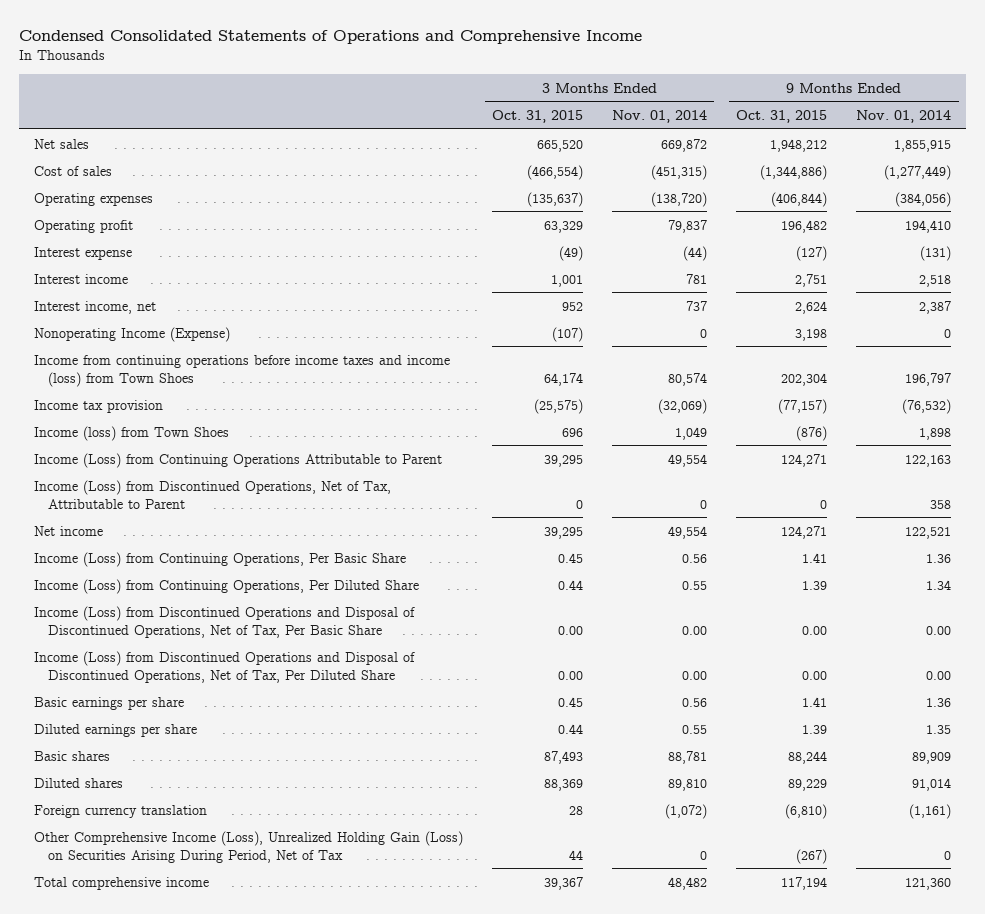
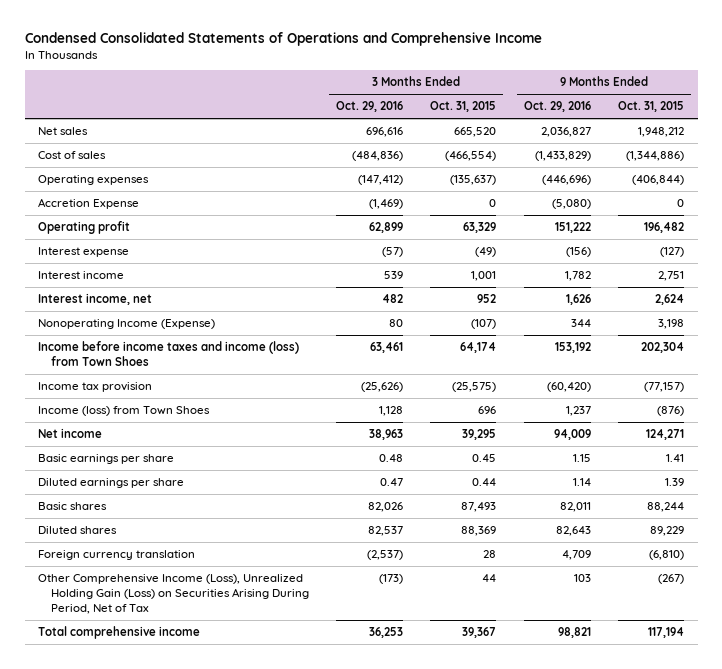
- | 3 Months Ended Oct. 31, 2015 | 3 Months Ended Nov. 01, 2014 | 9 Months Ended Oct. 31, 2015 | 9 Months Ended Nov. 01, 2014
+ | 3 Months Ended Oct. 29, 2016 | 3 Months Ended Oct. 31, 2015 | 9 Months Ended Oct. 29, 2016 | 9 Months Ended Oct. 31, 2015
+ Accretion Expense | (1,469) | 0 | (5,080) | 0
- Income from continuing operations before income taxes and income (loss) from Town Shoes | 64,174 | 80,574 | 202,304 | 196,797
+ Income before income taxes and income (loss) from Town Shoes | 63,461 | 64,174 | 153,192 | 202,304
- Income (Loss) from Continuing Operations Attributable to Parent | 39,295 | 49,554 | 124,271 | 122,163
- Income (Loss) from Discontinued Operations, Net of Tax, Attributable to Parent | 0 | 0 | 0 | 358
- Income (Loss) from Continuing Operations, Per Basic Share | 0.45 | 0.56 | 1.41 | 1.36
- Income (Loss) from Continuing Operations, Per Diluted Share | 0.44 | 0.55 | 1.39 | 1.34
- Income (Loss) from Discontinued Operations and Disposal of Discontinued Operations, Net of Tax, Per Basic Share | 0.00 | 0.00 | 0.00 | 0.00
- Income (Loss) from Discontinued Operations and Disposal of Discontinued Operations, Net of Tax, Per Diluted Share | 0.00 | 0.00 | 0.00 | 0.00

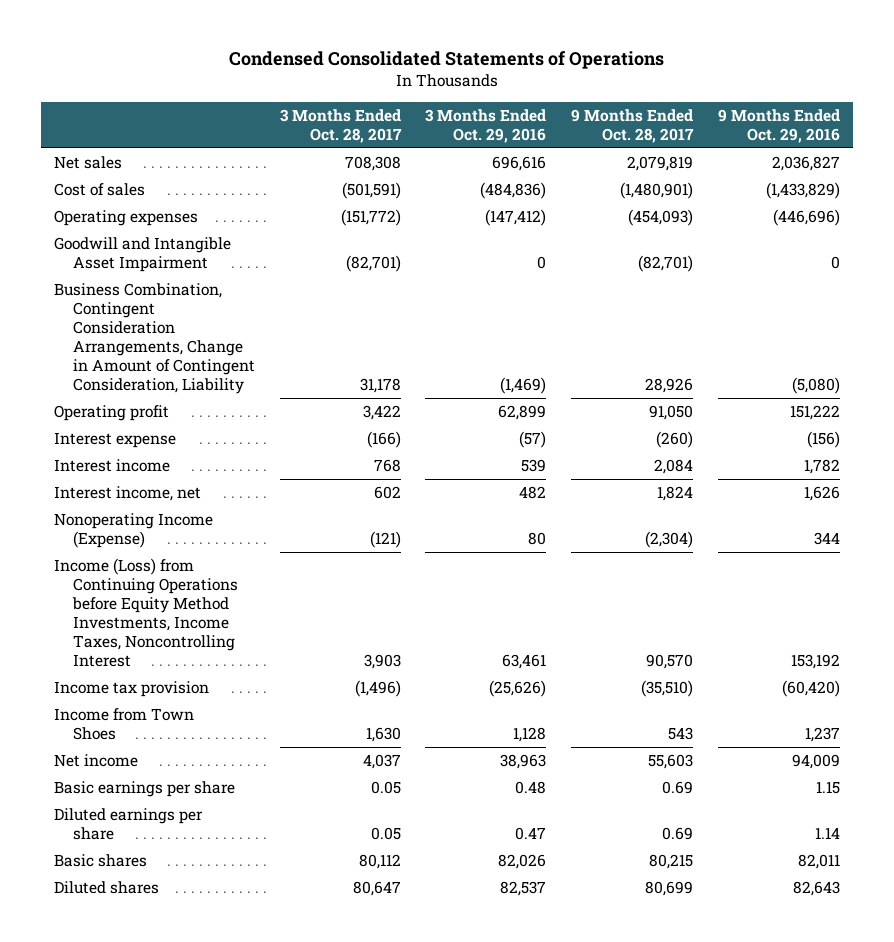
- Condensed Consolidated Statements of Operations and Comprehensive Income
+ Condensed Consolidated Statements of Operations
- | 3 Months Ended Oct. 29, 2016 | 3 Months Ended Oct. 31, 2015 | 9 Months Ended Oct. 29, 2016 | 9 Months Ended Oct. 31, 2015
+ | 3 Months Ended Oct. 28, 2017 | 3 Months Ended Oct. 29, 2016 | 9 Months Ended Oct. 28, 2017 | 9 Months Ended Oct. 29, 2016
- Accretion Expense | (1,469) | 0 | (5,080) | 0
+ Goodwill and Intangible Asset Impairment | (82,701) | 0 | (82,701) | 0
+ Business Combination, Contingent Consideration Arrangements, Change in Amount of Contingent Consideration, Liability | 31,178 | (1,469) | 28,926 | (5,080)
- Income before income taxes and income (loss) from Town Shoes | 63,461 | 64,174 | 153,192 | 202,304
+ Income (Loss) from Continuing Operations before Equity Method Investments, Income Taxes, Noncontrolling Interest | 3,903 | 63,461 | 90,570 | 153,192
- Income (loss) from Town Shoes | 1,128 | 696 | 1,237 | (876)
+ Income from Town Shoes | 1,630 | 1,128 | 543 | 1,237
- Foreign currency translation | (2,537) | 28 | 4,709 | (6,810)
- Other Comprehensive Income (Loss), Unrealized Holding Gain (Loss) on Securities Arising During Period, Net of Tax | (173) | 44 | 103 | (267)
- Total comprehensive income | 36,253 | 39,367 | 98,821 | 117,194

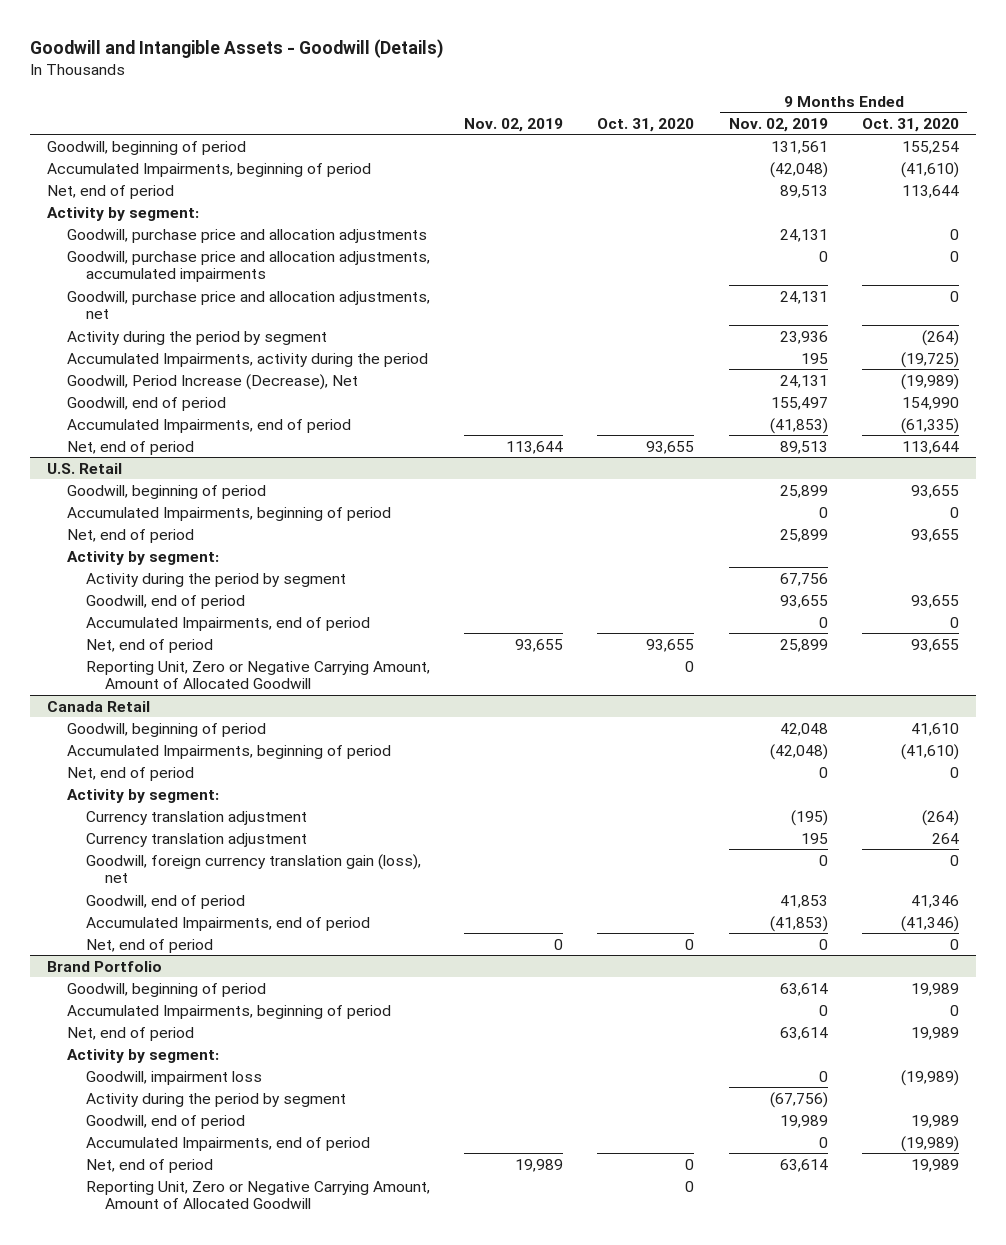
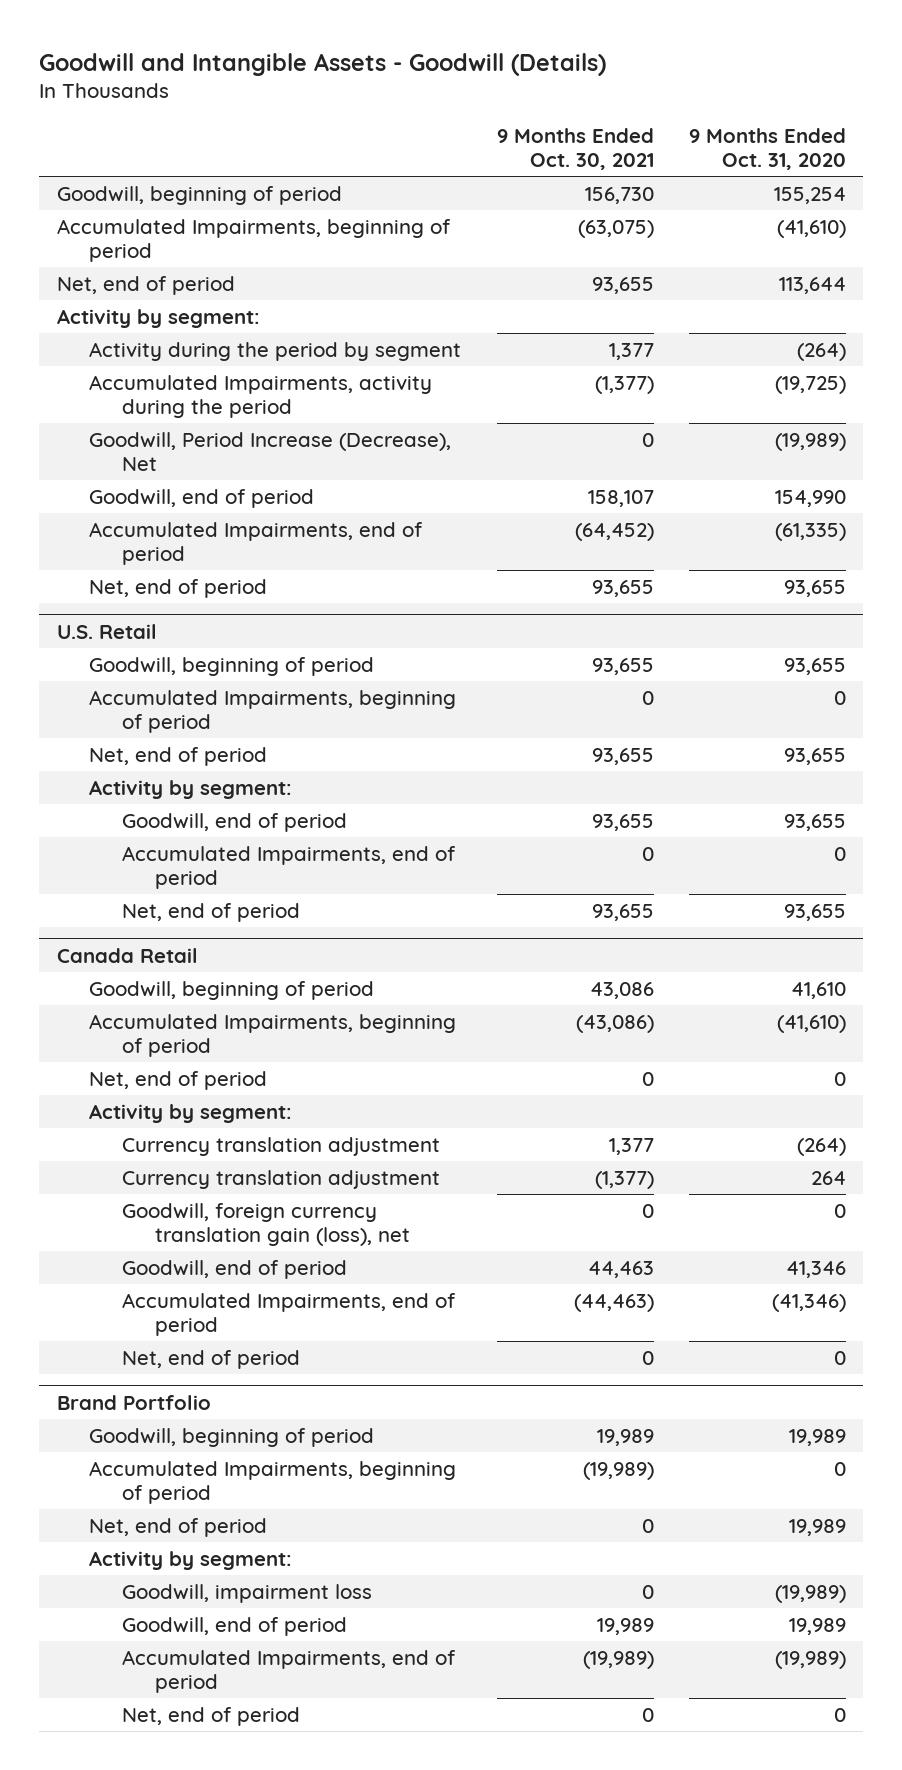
- | Nov. 02, 2019 | Oct. 31, 2020 | 9 Months Ended Nov. 02, 2019 | 9 Months Ended Oct. 31, 2020
+ | 9 Months Ended Oct. 30, 2021 | 9 Months Ended Oct. 31, 2020
- Goodwill, purchase price and allocation adjustments | | | 24,131 | 0
- Goodwill, purchase price and allocation adjustments, accumulated impairments | | | 0 | 0
- Goodwill, purchase price and allocation adjustments, net | | | 24,131 | 0
- Net, end of period | 113,644 | 93,655 | 89,513 | 113,644
+ Net, end of period | 93,655 | 93,655
@ U.S. Retail
- Activity during the period by segment | | | 67,756 |
- Reporting Unit, Zero or Negative Carrying Amount, Amount of Allocated Goodwill | | 0 | |
@ Brand Portfolio
- Activity during the period by segment | | | (67,756) |
- Net, end of period | 19,989 | 0 | 63,614 | 19,989
- Reporting Unit, Zero or Negative Carrying Amount, Amount of Allocated Goodwill | | 0 | |
+ Net, end of period | 0 | 0

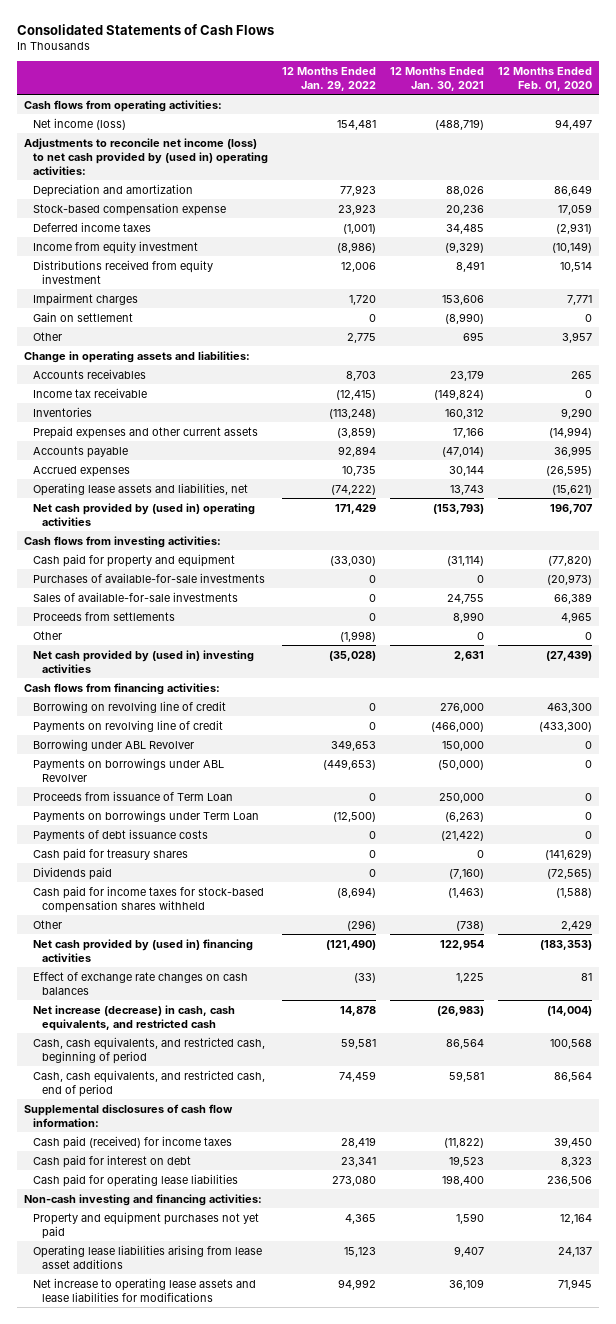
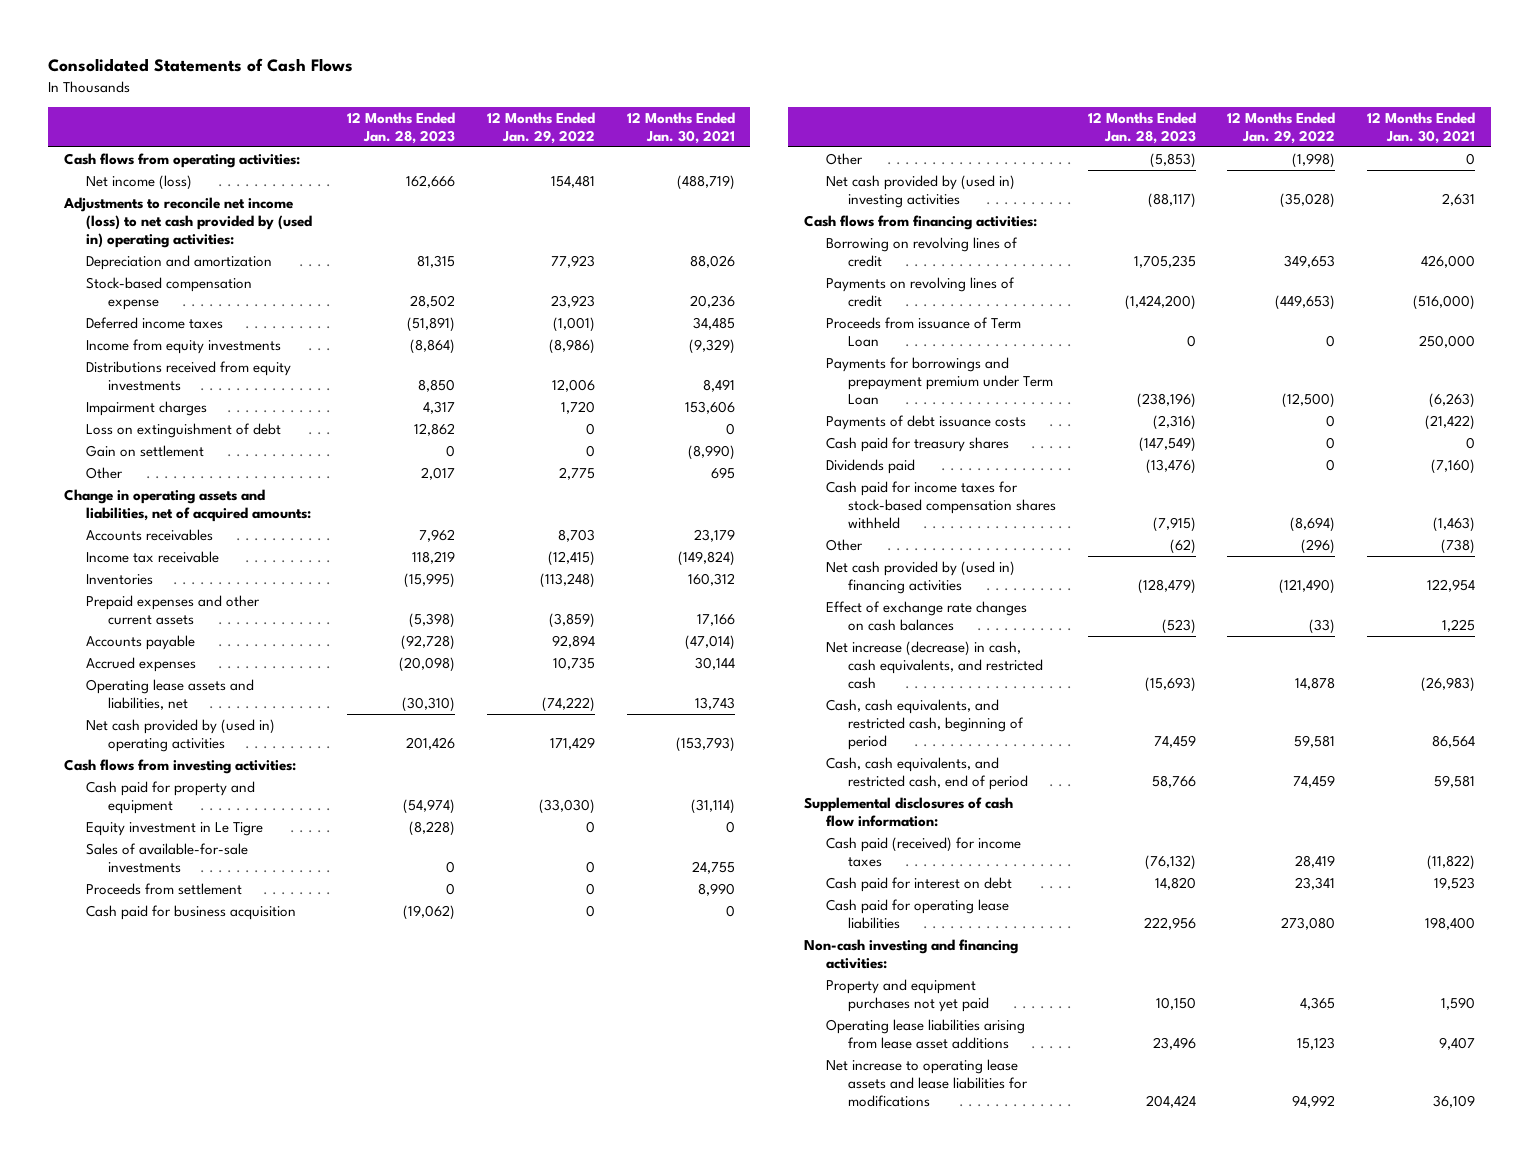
- | 12 Months Ended Jan. 29, 2022 | 12 Months Ended Jan. 30, 2021 | 12 Months Ended Feb. 01, 2020
+ | 12 Months Ended Jan. 28, 2023 | 12 Months Ended Jan. 29, 2022 | 12 Months Ended Jan. 30, 2021
- Income from equity investment | (8,986) | (9,329) | (10,149)
- Distributions received from equity investment | 12,006 | 8,491 | 10,514
+ Income from equity investments | (8,864) | (8,986) | (9,329)
+ Distributions received from equity investments | 8,850 | 12,006 | 8,491
+ Loss on extinguishment of debt | 12,862 | 0 | 0
- Change in operating assets and liabilities:
+ Change in operating assets and liabilities, net of acquired amounts:
- Purchases of available-for-sale investments | 0 | 0 | (20,973)
+ Equity investment in Le Tigre | (8,228) | 0 | 0
- Proceeds from settlements | 0 | 8,990 | 4,965
+ Proceeds from settlement | 0 | 0 | 8,990
+ Cash paid for business acquisition | (19,062) | 0 | 0
- Borrowing on revolving line of credit | 0 | 276,000 | 463,300
- Payments on revolving line of credit | 0 | (466,000) | (433,300)
- Borrowing under ABL Revolver | 349,653 | 150,000 | 0
- Payments on borrowings under ABL Revolver | (449,653) | (50,000) | 0
+ Borrowing on revolving lines of credit | 1,705,235 | 349,653 | 426,000
+ Payments on revolving lines of credit | (1,424,200) | (449,653) | (516,000)
- Payments on borrowings under Term Loan | (12,500) | (6,263) | 0
+ Payments for borrowings and prepayment premium under Term Loan | (238,196) | (12,500) | (6,263)

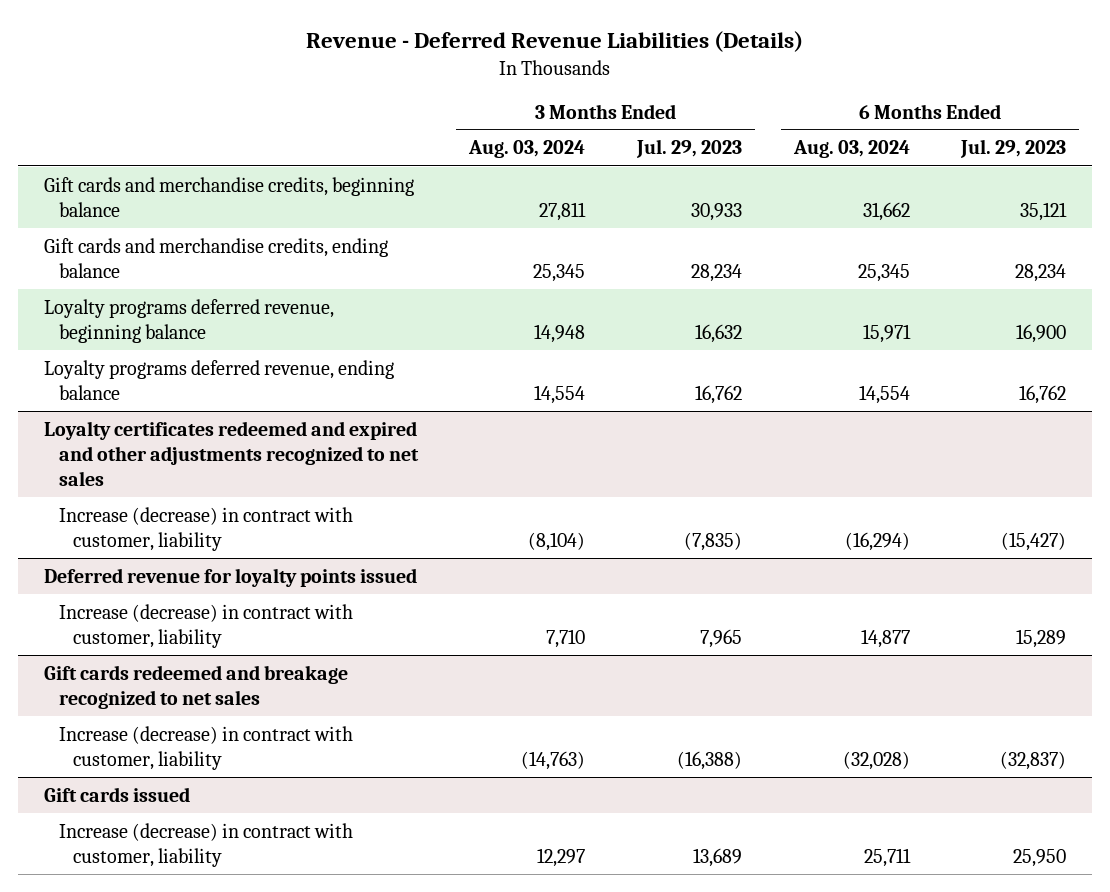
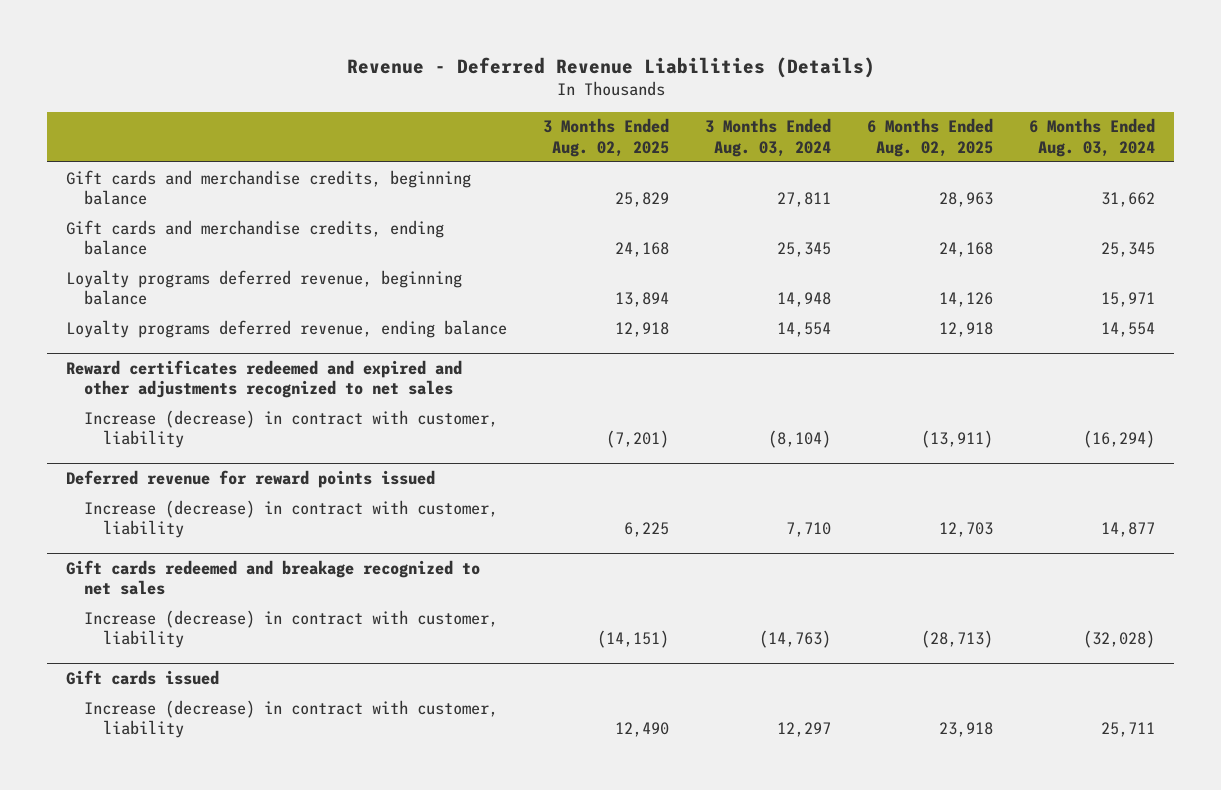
- | 3 Months Ended Aug. 03, 2024 | 3 Months Ended Jul. 29, 2023 | 6 Months Ended Aug. 03, 2024 | 6 Months Ended Jul. 29, 2023
+ | 3 Months Ended Aug. 02, 2025 | 3 Months Ended Aug. 03, 2024 | 6 Months Ended Aug. 02, 2025 | 6 Months Ended Aug. 03, 2024
- Loyalty certificates redeemed and expired and other adjustments recognized to net sales
+ Reward certificates redeemed and expired and other adjustments recognized to net sales
- Deferred revenue for loyalty points issued
+ Deferred revenue for reward points issued

